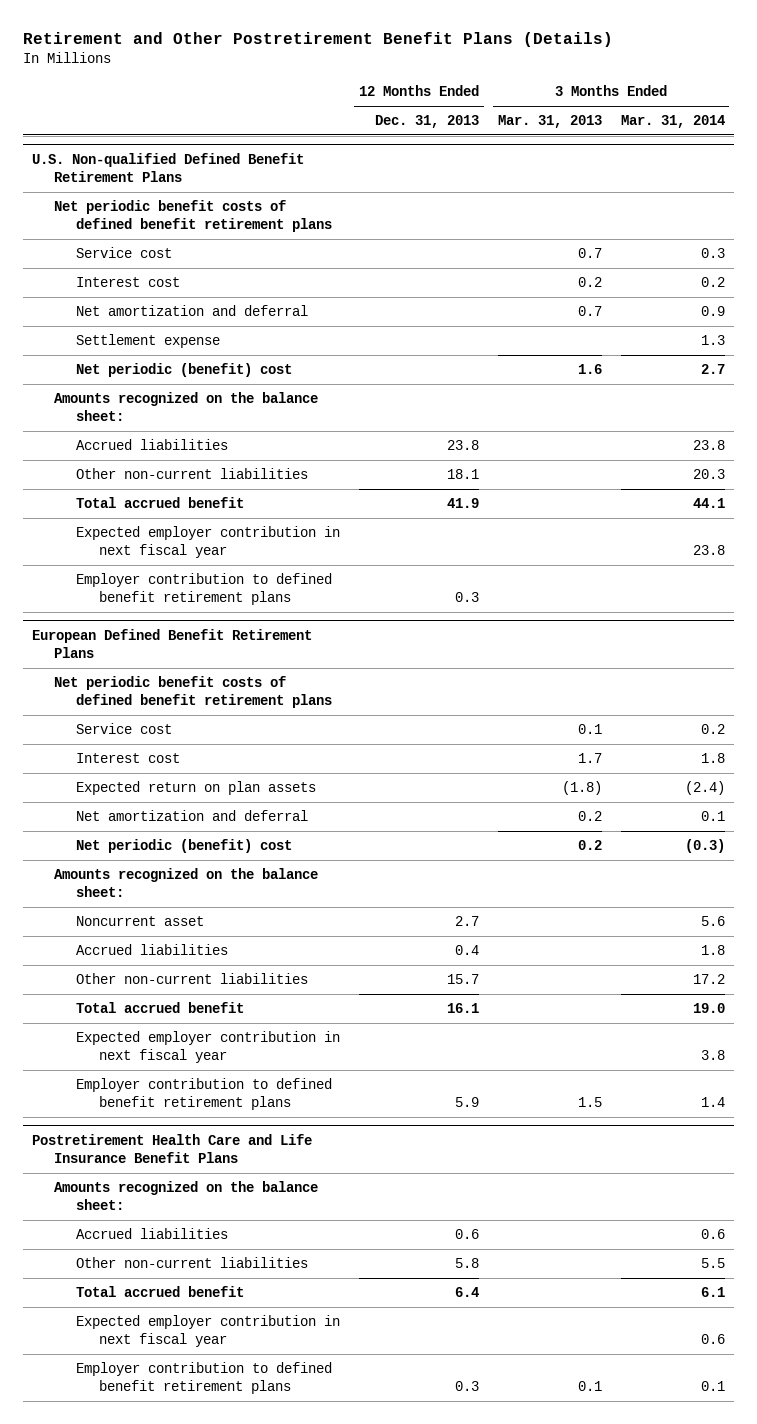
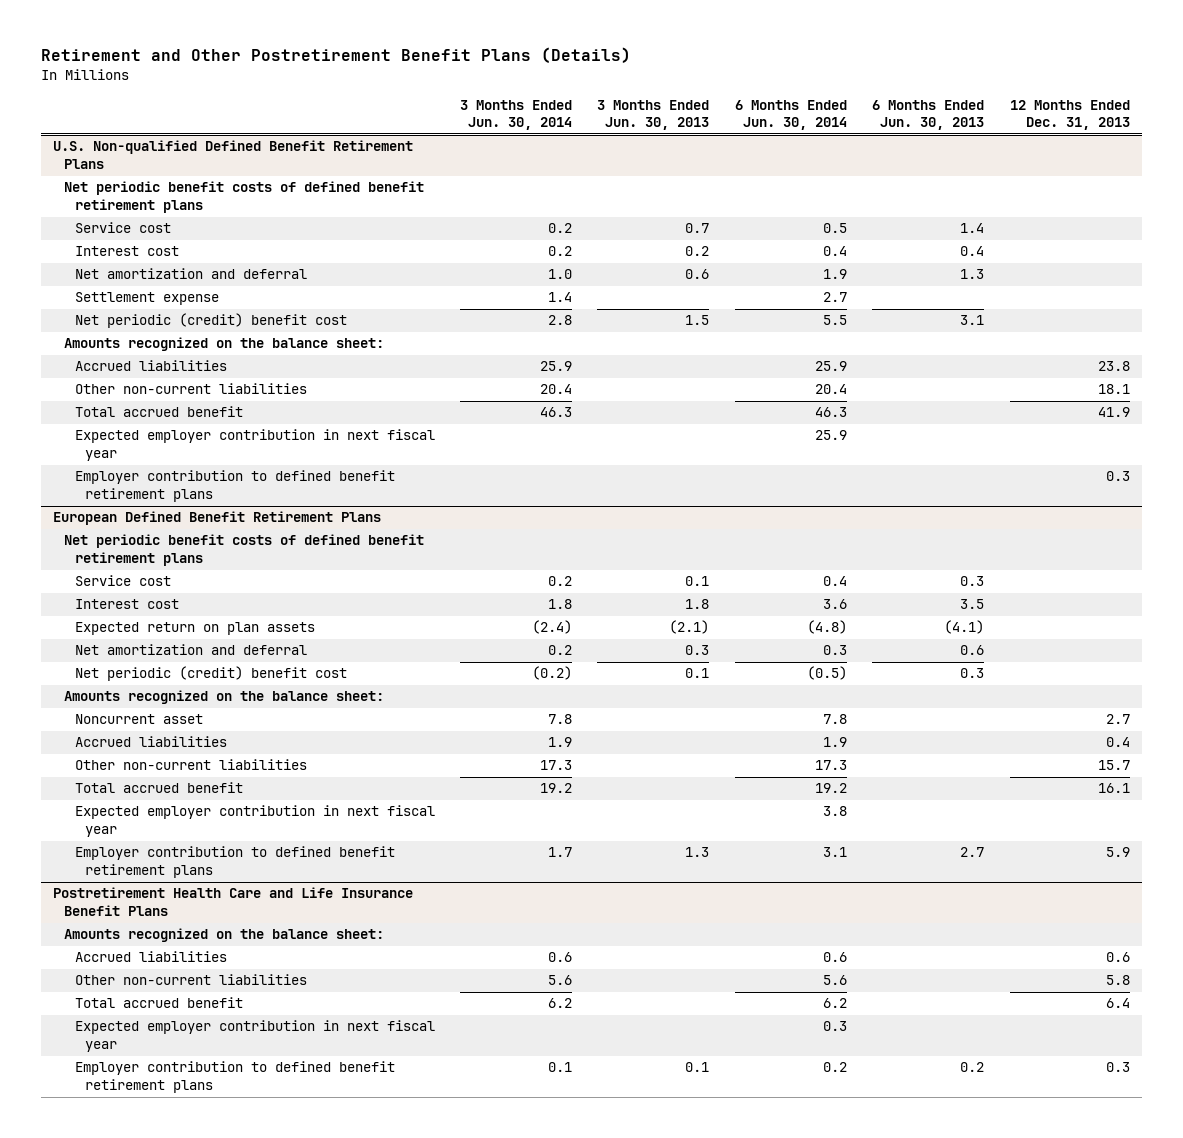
- | 12 Months Ended Dec. 31, 2013 | 3 Months Ended Mar. 31, 2013 | 3 Months Ended Mar. 31, 2014
+ | 3 Months Ended Jun. 30, 2014 | 3 Months Ended Jun. 30, 2013 | 6 Months Ended Jun. 30, 2014 | 6 Months Ended Jun. 30, 2013 | 12 Months Ended Dec. 31, 2013
@ U.S. Non-qualified Defined Benefit Retirement Plans
- Net periodic (benefit) cost | | 1.6 | 2.7
+ Net periodic (credit) benefit cost | 2.8 | 1.5 | 5.5 | 3.1 |
@ European Defined Benefit Retirement Plans
- Net periodic (benefit) cost | | 0.2 | (0.3)
+ Net periodic (credit) benefit cost | (0.2) | 0.1 | (0.5) | 0.3 |

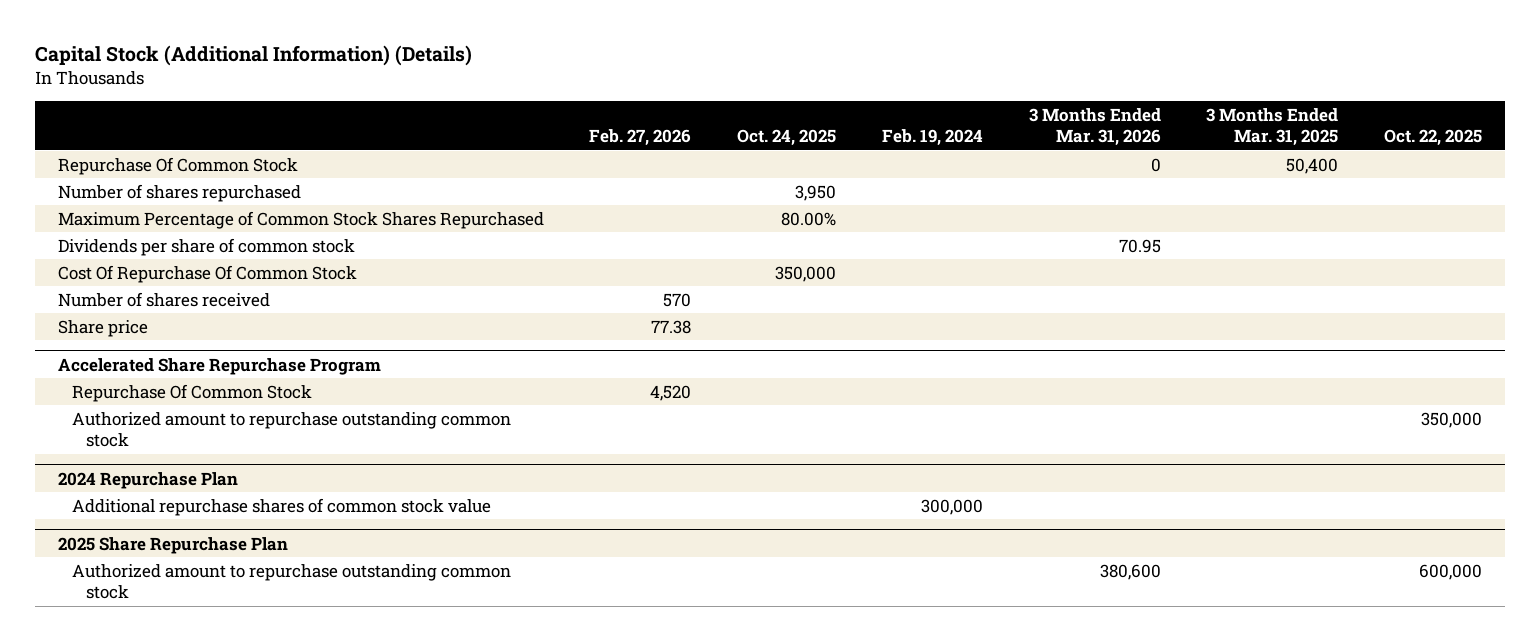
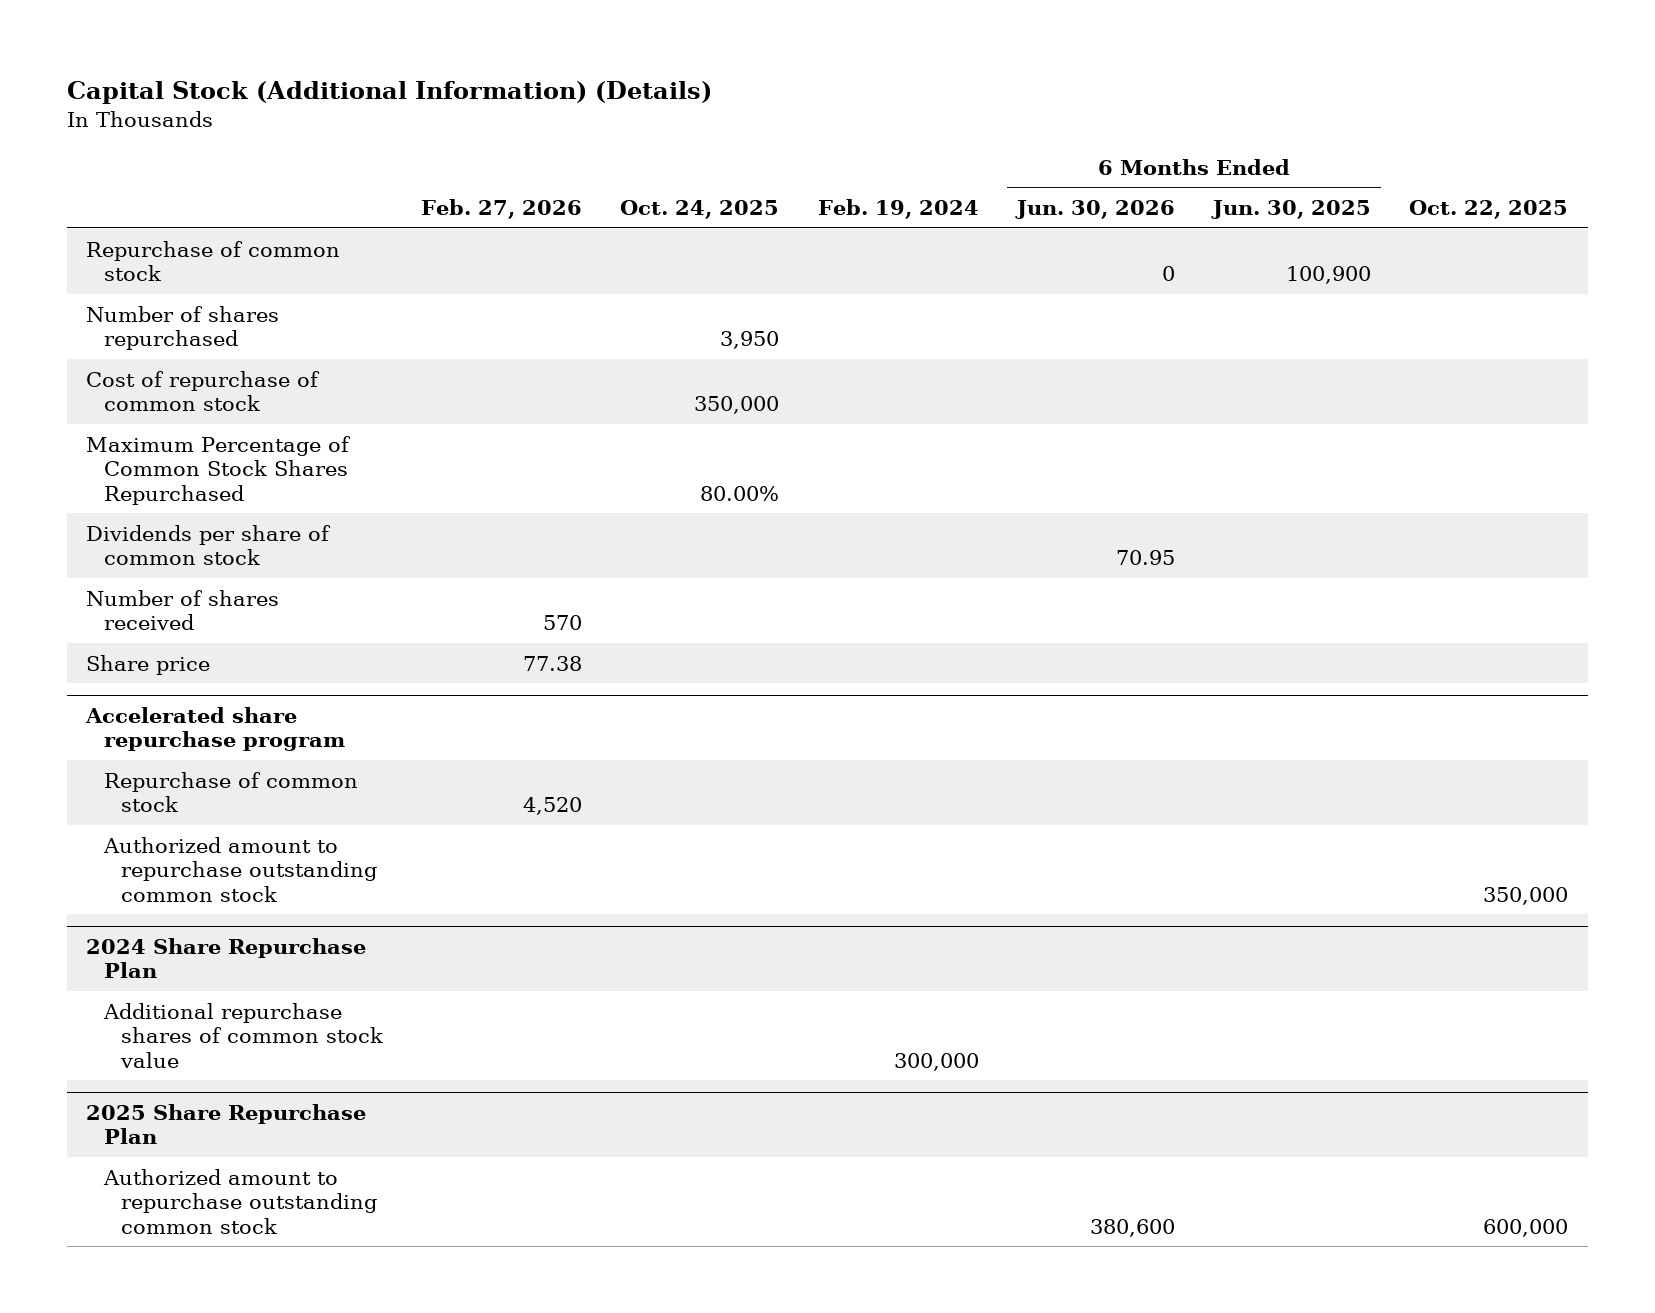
- | Feb. 27, 2026 | Oct. 24, 2025 | Feb. 19, 2024 | 3 Months Ended Mar. 31, 2026 | 3 Months Ended Mar. 31, 2025 | Oct. 22, 2025
+ | Feb. 27, 2026 | Oct. 24, 2025 | Feb. 19, 2024 | 6 Months Ended Jun. 30, 2026 | 6 Months Ended Jun. 30, 2025 | Oct. 22, 2025
- Repurchase Of Common Stock | | | | 0 | 50,400 |
+ Repurchase of common stock | | | | 0 | 100,900 |
+ Cost of repurchase of common stock | | 350,000 | | | |
- Cost Of Repurchase Of Common Stock | | 350,000 | | | |
- Accelerated Share Repurchase Program
- Repurchase Of Common Stock | 4,520 | | | | |
+ Accelerated share repurchase program
+ Repurchase of common stock | 4,520 | | | | |
- 2024 Repurchase Plan
+ 2024 Share Repurchase Plan

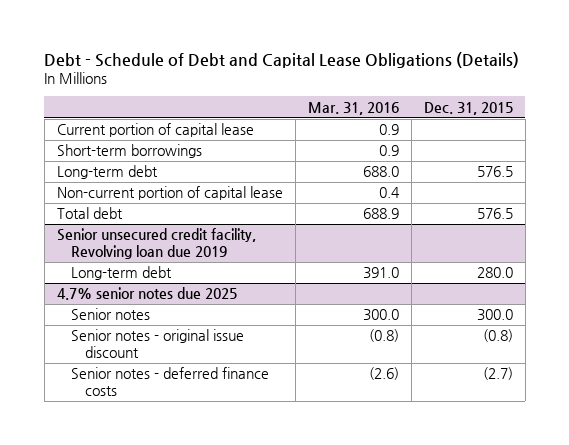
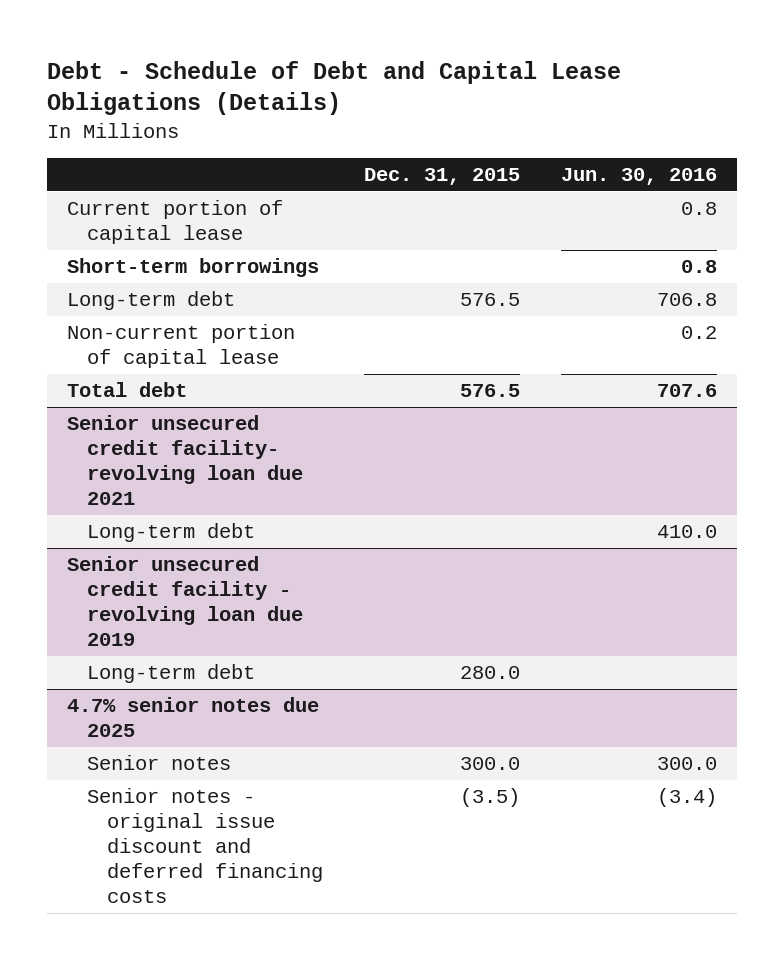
- | Mar. 31, 2016 | Dec. 31, 2015
+ | Dec. 31, 2015 | Jun. 30, 2016
- Senior unsecured credit facility, Revolving loan due 2019
+ Senior unsecured credit facility- revolving loan due 2021
+ Long-term debt | | 410.0
+ Senior unsecured credit facility - revolving loan due 2019
@ 4.7% senior notes due 2025
- Senior notes - original issue discount | (0.8) | (0.8)
- Senior notes - deferred finance costs | (2.6) | (2.7)
+ Senior notes - original issue discount and deferred financing costs | (3.5) | (3.4)

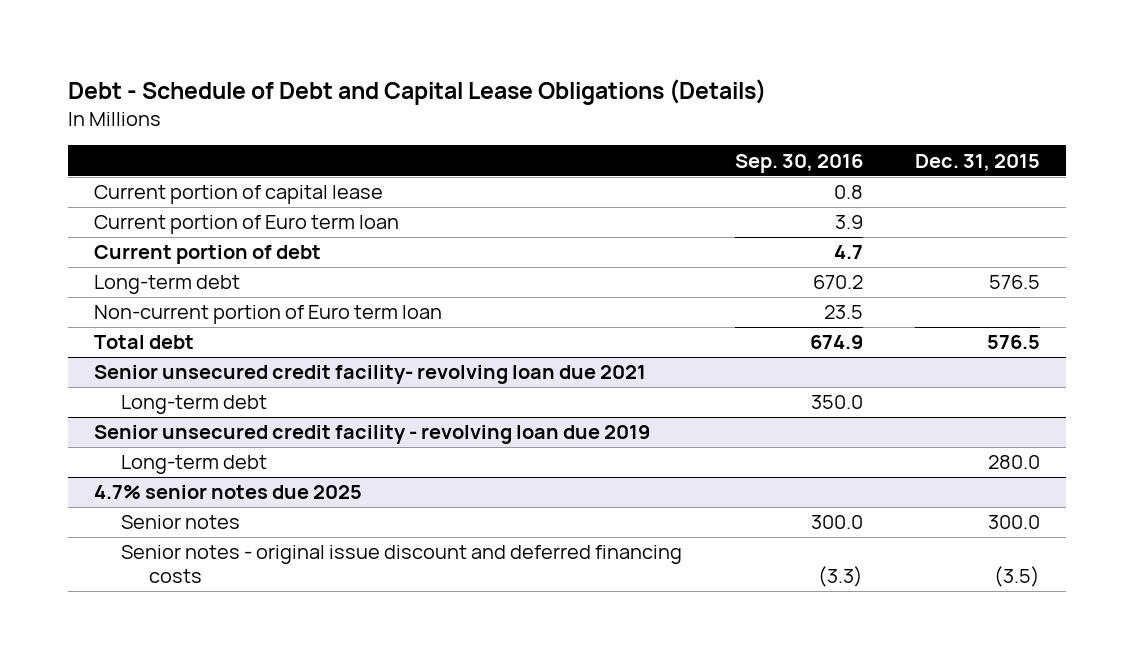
- | Dec. 31, 2015 | Jun. 30, 2016
+ | Sep. 30, 2016 | Dec. 31, 2015
- Short-term borrowings | | 0.8
+ Current portion of Euro term loan | 3.9 |
+ Current portion of debt | 4.7 |
- Non-current portion of capital lease | | 0.2
+ Non-current portion of Euro term loan | 23.5 |

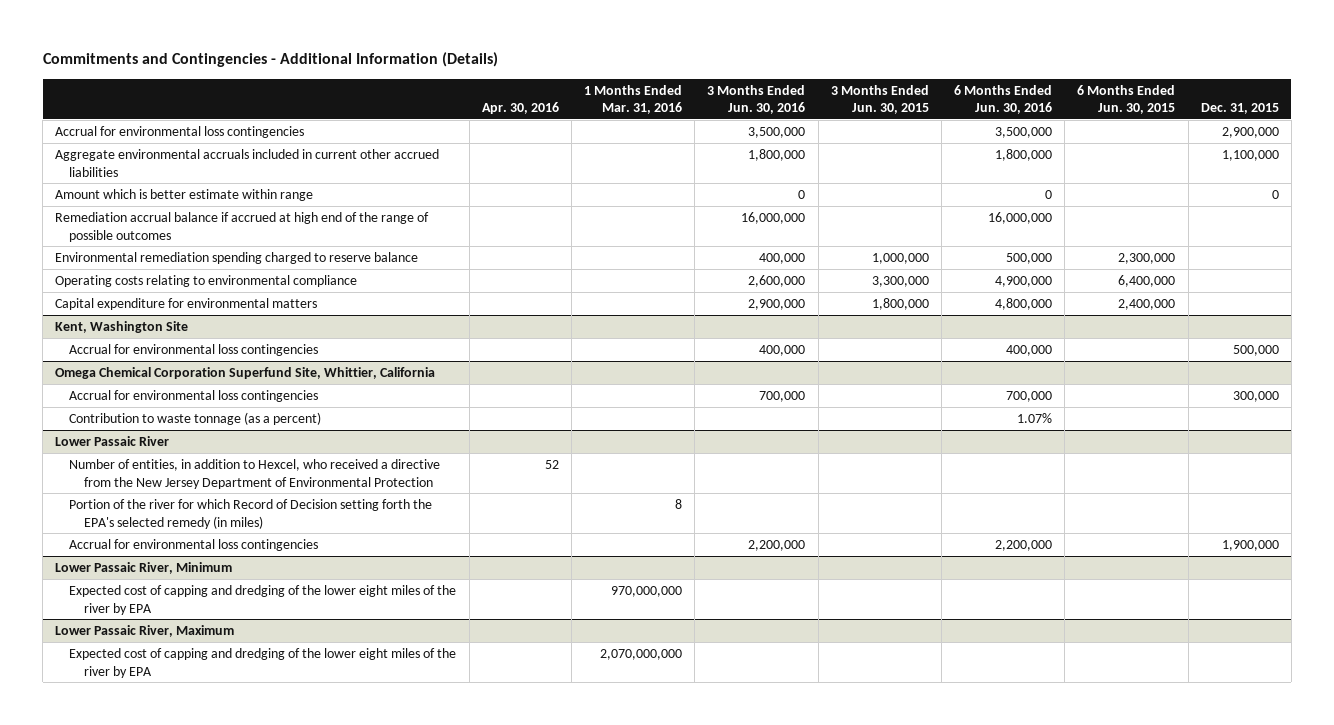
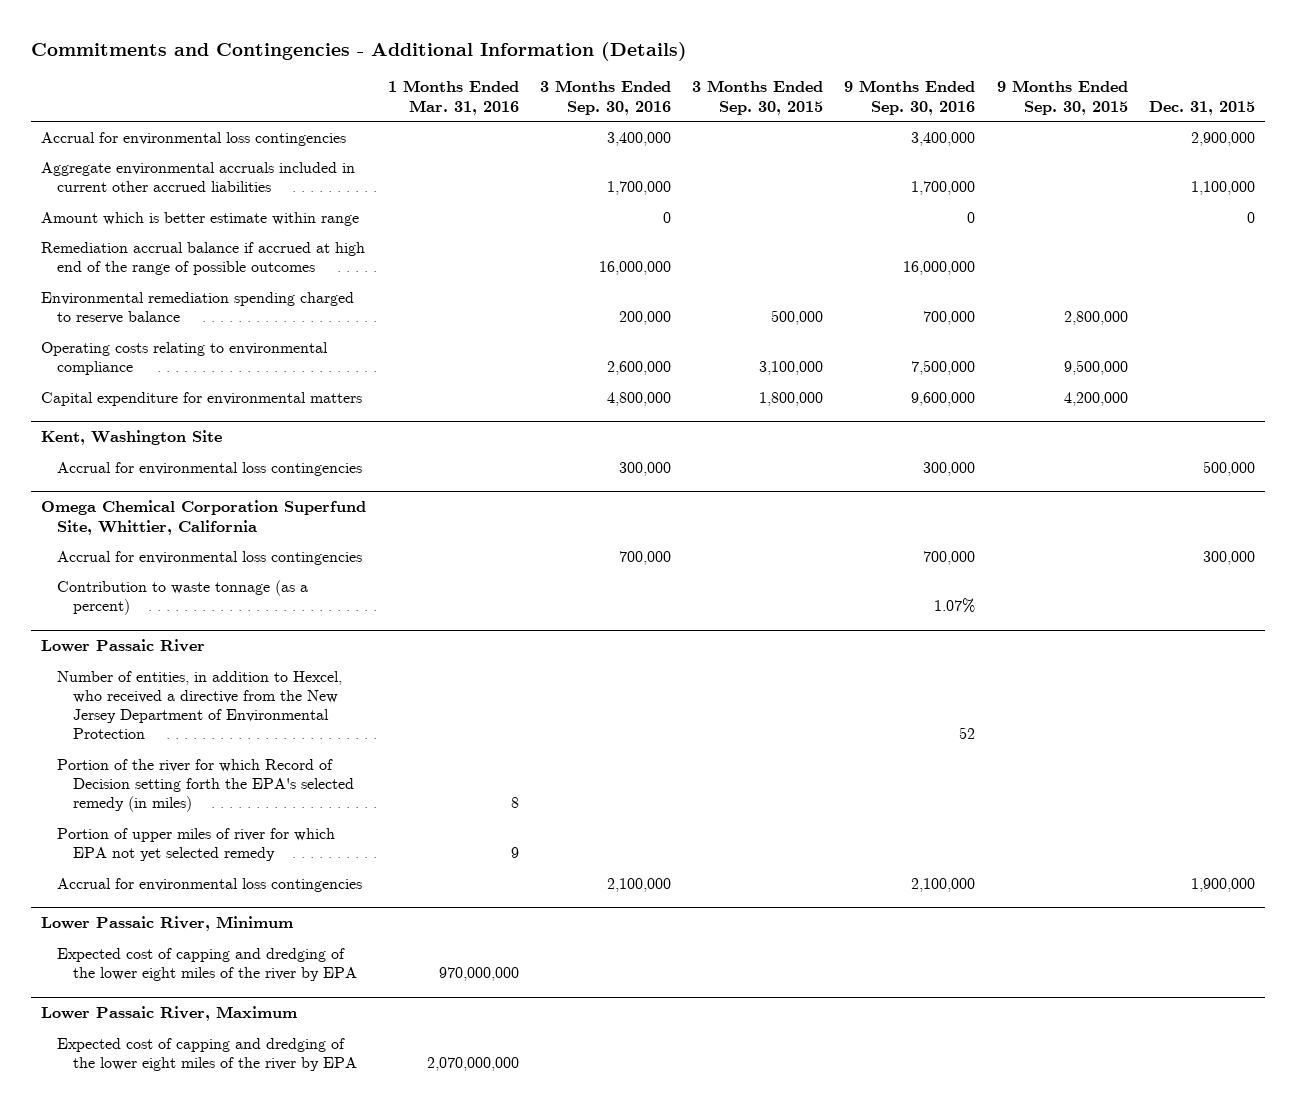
- | Apr. 30, 2016 | 1 Months Ended Mar. 31, 2016 | 3 Months Ended Jun. 30, 2016 | 3 Months Ended Jun. 30, 2015 | 6 Months Ended Jun. 30, 2016 | 6 Months Ended Jun. 30, 2015 | Dec. 31, 2015
+ | 1 Months Ended Mar. 31, 2016 | 3 Months Ended Sep. 30, 2016 | 3 Months Ended Sep. 30, 2015 | 9 Months Ended Sep. 30, 2016 | 9 Months Ended Sep. 30, 2015 | Dec. 31, 2015
@ Lower Passaic River
+ Portion of upper miles of river for which EPA not yet selected remedy | 9 | | | | |

